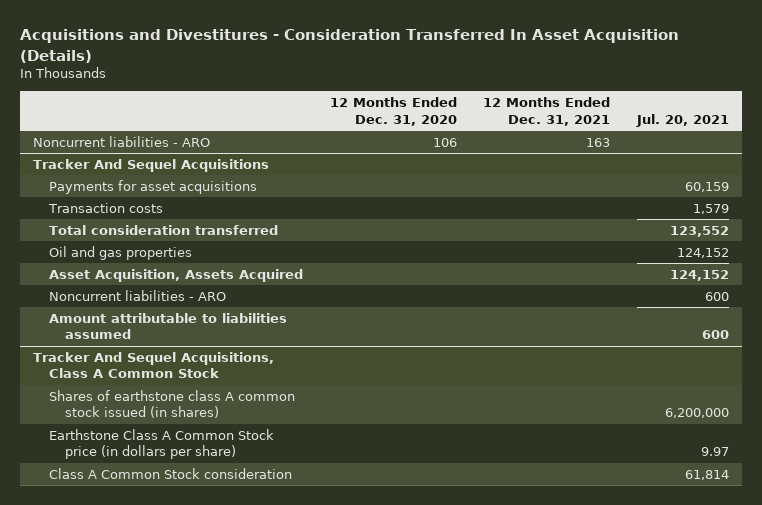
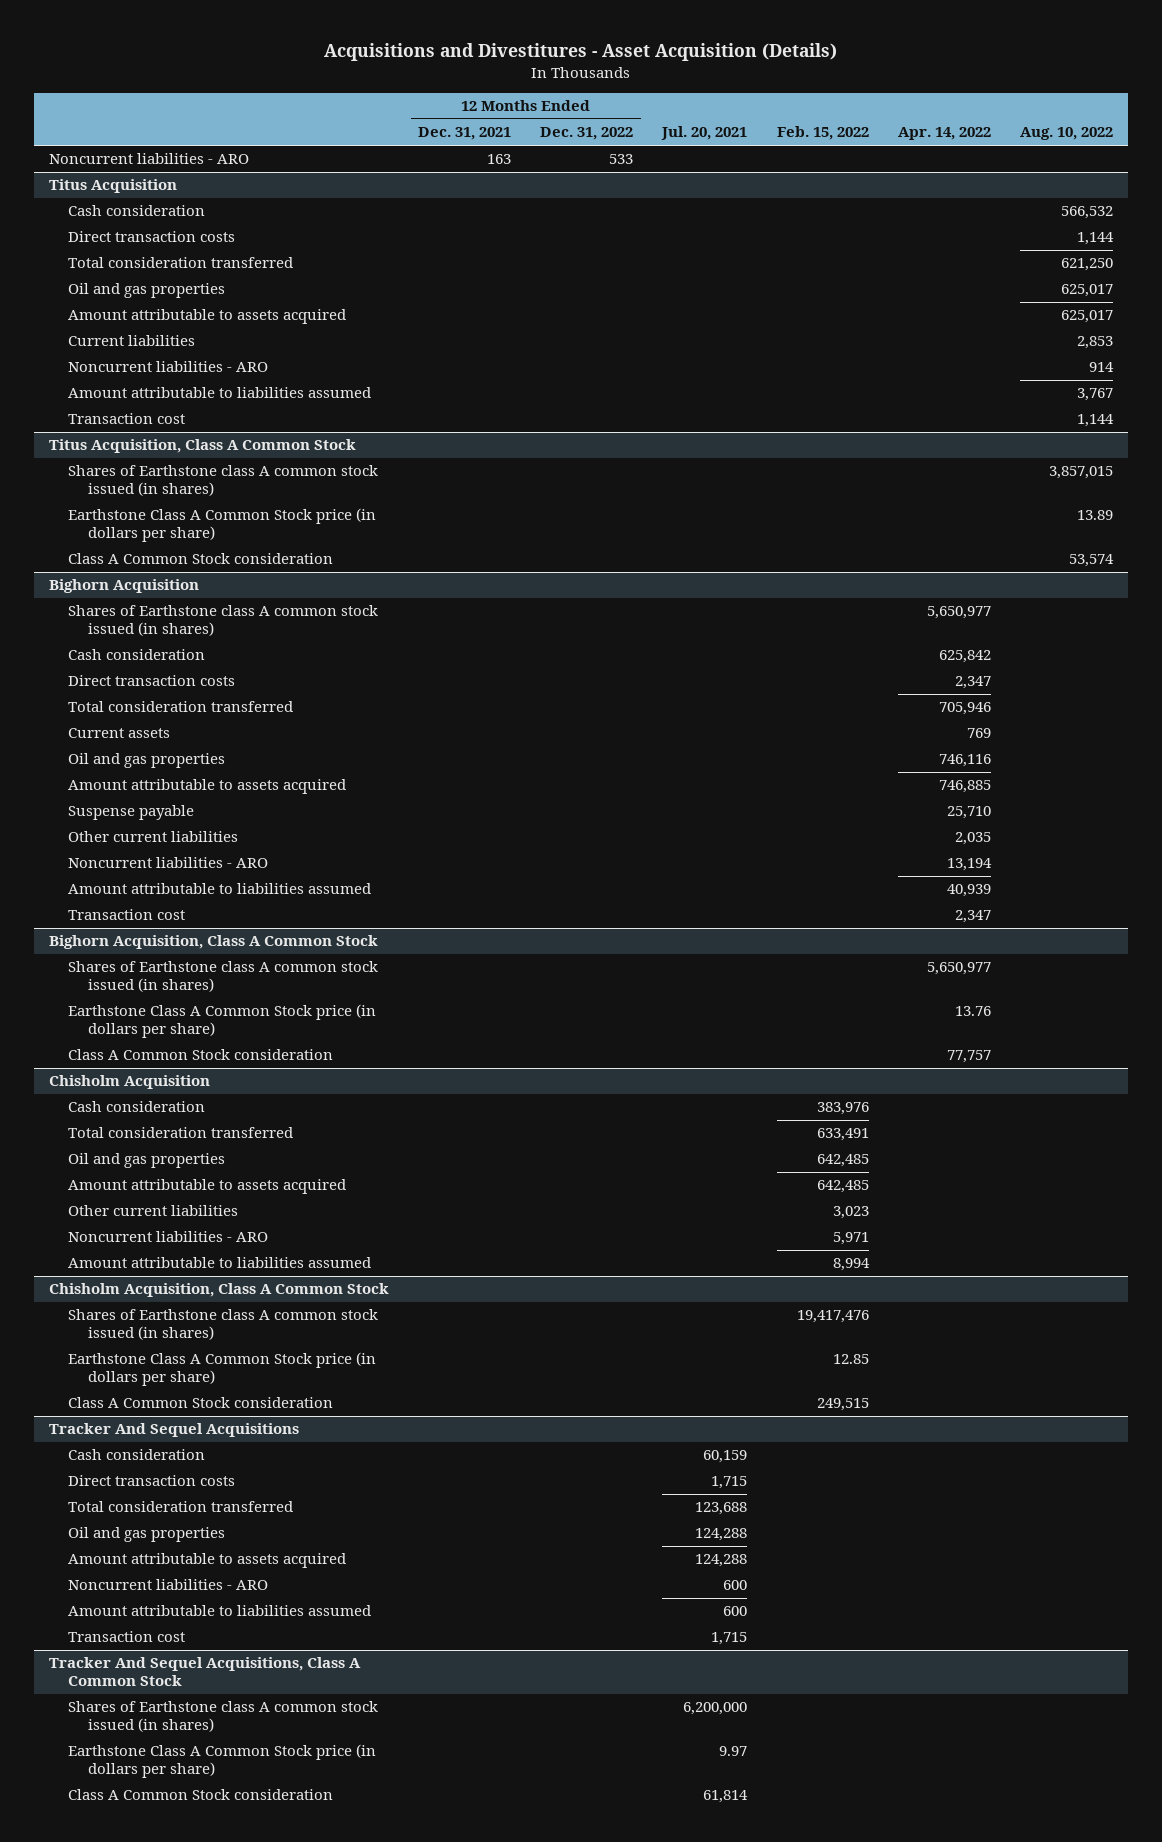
- Acquisitions and Divestitures - Consideration Transferred In Asset Acquisition (Details)
+ Acquisitions and Divestitures - Asset Acquisition (Details)
- | 12 Months Ended Dec. 31, 2020 | 12 Months Ended Dec. 31, 2021 | Jul. 20, 2021
+ | 12 Months Ended Dec. 31, 2021 | 12 Months Ended Dec. 31, 2022 | Jul. 20, 2021 | Feb. 15, 2022 | Apr. 14, 2022 | Aug. 10, 2022
+ Titus Acquisition
+ Cash consideration | | | | | | 566,532
+ Direct transaction costs | | | | | | 1,144
+ Total consideration transferred | | | | | | 621,250
+ Oil and gas properties | | | | | | 625,017
+ Amount attributable to assets acquired | | | | | | 625,017
+ Current liabilities | | | | | | 2,853
+ Noncurrent liabilities - ARO | | | | | | 914
+ Amount attributable to liabilities assumed | | | | | | 3,767
+ Transaction cost | | | | | | 1,144
+ Titus Acquisition, Class A Common Stock
+ Shares of Earthstone class A common stock issued (in shares) | | | | | | 3,857,015
+ Earthstone Class A Common Stock price (in dollars per share) | | | | | | 13.89
+ Class A Common Stock consideration | | | | | | 53,574
+ Bighorn Acquisition
+ Shares of Earthstone class A common stock issued (in shares) | | | | | 5,650,977 |
+ Cash consideration | | | | | 625,842 |
+ Direct transaction costs | | | | | 2,347 |
+ Total consideration transferred | | | | | 705,946 |
+ Current assets | | | | | 769 |
+ Oil and gas properties | | | | | 746,116 |
+ Amount attributable to assets acquired | | | | | 746,885 |
+ Suspense payable | | | | | 25,710 |
+ Other current liabilities | | | | | 2,035 |
+ Noncurrent liabilities - ARO | | | | | 13,194 |
+ Amount attributable to liabilities assumed | | | | | 40,939 |
+ Transaction cost | | | | | 2,347 |
+ Bighorn Acquisition, Class A Common Stock
+ Shares of Earthstone class A common stock issued (in shares) | | | | | 5,650,977 |
+ Earthstone Class A Common Stock price (in dollars per share) | | | | | 13.76 |
+ Class A Common Stock consideration | | | | | 77,757 |
+ Chisholm Acquisition
+ Cash consideration | | | | 383,976 | |
+ Total consideration transferred | | | | 633,491 | |
+ Oil and gas properties | | | | 642,485 | |
+ Amount attributable to assets acquired | | | | 642,485 | |
+ Other current liabilities | | | | 3,023 | |
+ Noncurrent liabilities - ARO | | | | 5,971 | |
+ Amount attributable to liabilities assumed | | | | 8,994 | |
+ Chisholm Acquisition, Class A Common Stock
+ Shares of Earthstone class A common stock issued (in shares) | | | | 19,417,476 | |
+ Earthstone Class A Common Stock price (in dollars per share) | | | | 12.85 | |
+ Class A Common Stock consideration | | | | 249,515 | |
@ Tracker And Sequel Acquisitions
- Payments for asset acquisitions | | | 60,159
- Transaction costs | | | 1,579
- Total consideration transferred | | | 123,552
- Oil and gas properties | | | 124,152
- Asset Acquisition, Assets Acquired | | | 124,152
+ Cash consideration | | | 60,159 | | |
+ Direct transaction costs | | | 1,715 | | |
+ Total consideration transferred | | | 123,688 | | |
+ Oil and gas properties | | | 124,288 | | |
+ Amount attributable to assets acquired | | | 124,288 | | |
+ Transaction cost | | | 1,715 | | |
@ Tracker And Sequel Acquisitions, Class A Common Stock
- Shares of earthstone class A common stock issued (in shares) | | | 6,200,000
+ Shares of Earthstone class A common stock issued (in shares) | | | 6,200,000 | | |

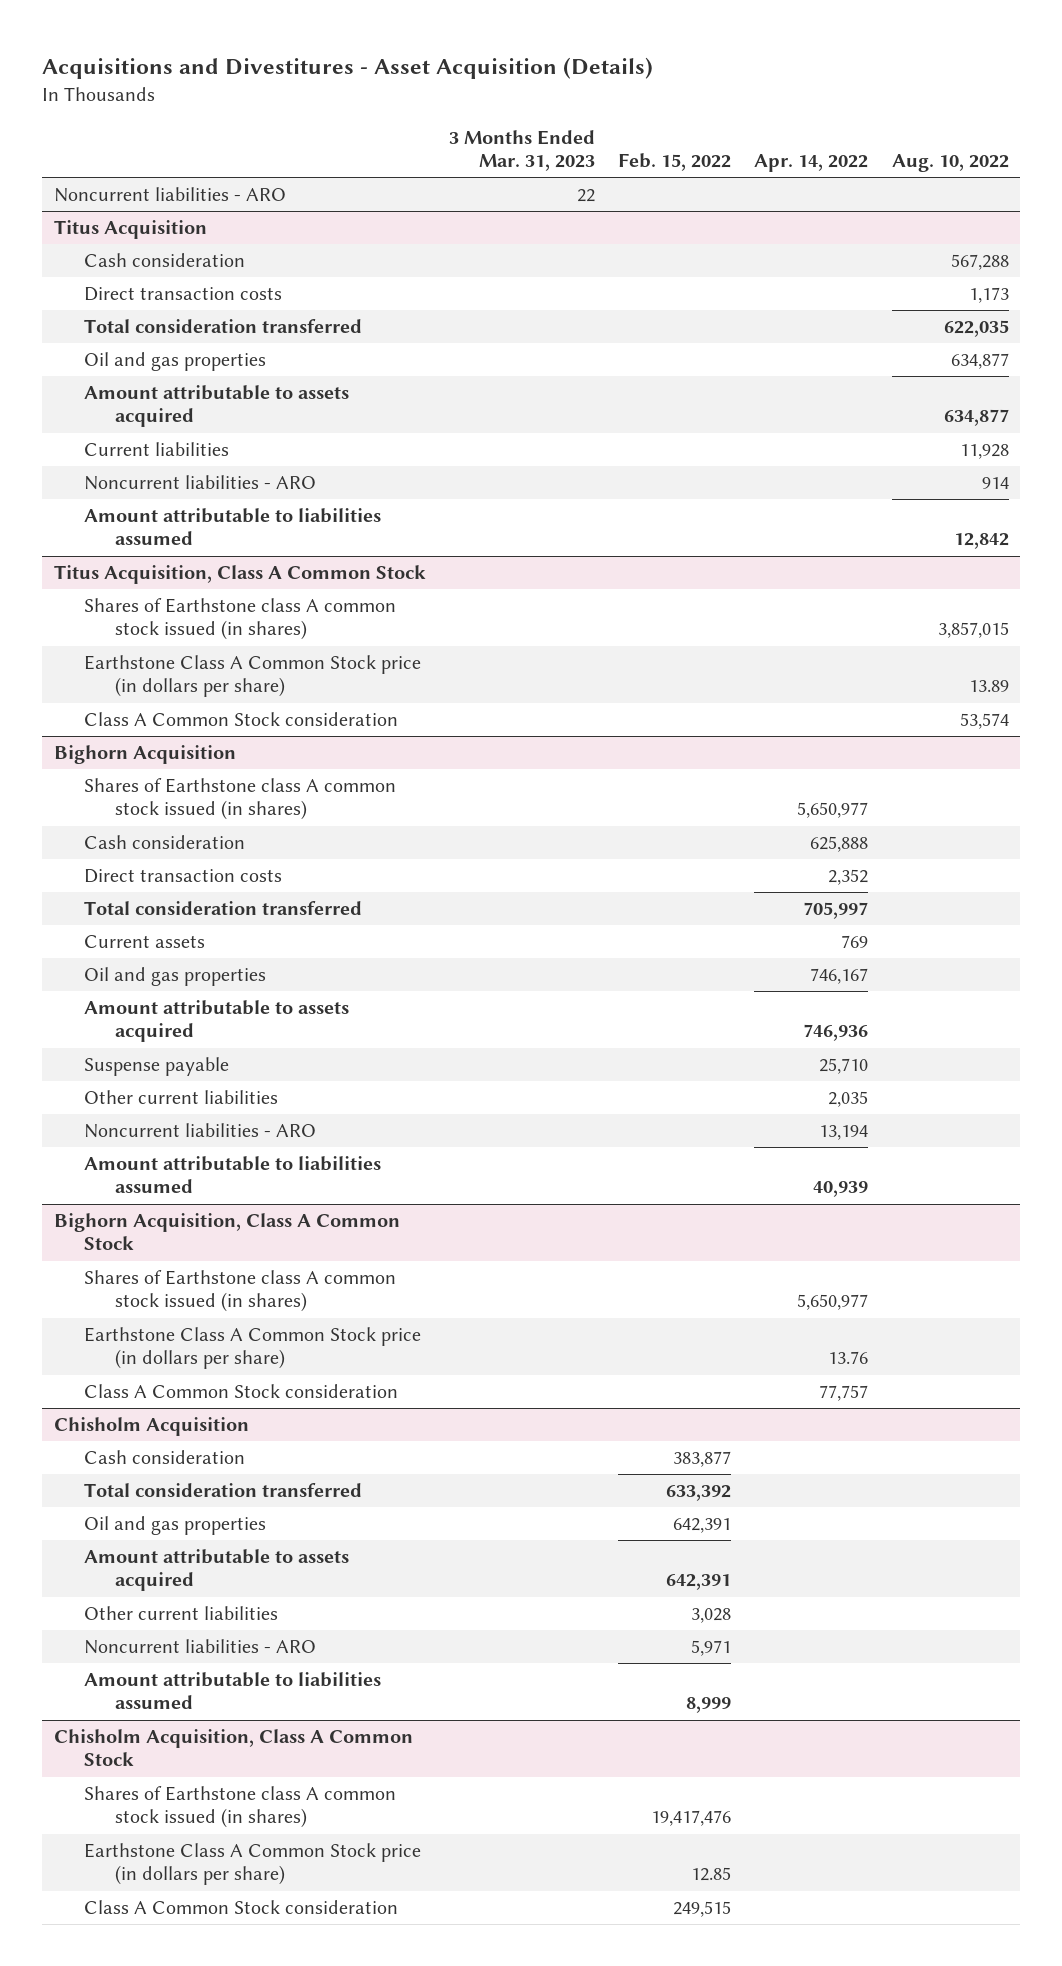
- | 12 Months Ended Dec. 31, 2021 | 12 Months Ended Dec. 31, 2022 | Jul. 20, 2021 | Feb. 15, 2022 | Apr. 14, 2022 | Aug. 10, 2022
+ | 3 Months Ended Mar. 31, 2023 | Feb. 15, 2022 | Apr. 14, 2022 | Aug. 10, 2022
@ Titus Acquisition
- Cash consideration | | | | | | 566,532
- Direct transaction costs | | | | | | 1,144
- Total consideration transferred | | | | | | 621,250
- Oil and gas properties | | | | | | 625,017
- Amount attributable to assets acquired | | | | | | 625,017
- Current liabilities | | | | | | 2,853
+ Cash consideration | | | | 567,288
+ Direct transaction costs | | | | 1,173
+ Total consideration transferred | | | | 622,035
+ Oil and gas properties | | | | 634,877
+ Amount attributable to assets acquired | | | | 634,877
+ Current liabilities | | | | 11,928
- Amount attributable to liabilities assumed | | | | | | 3,767
- Transaction cost | | | | | | 1,144
+ Amount attributable to liabilities assumed | | | | 12,842
@ Bighorn Acquisition
- Cash consideration | | | | | 625,842 |
- Direct transaction costs | | | | | 2,347 |
- Total consideration transferred | | | | | 705,946 |
+ Cash consideration | | | 625,888 |
+ Direct transaction costs | | | 2,352 |
+ Total consideration transferred | | | 705,997 |
- Oil and gas properties | | | | | 746,116 |
- Amount attributable to assets acquired | | | | | 746,885 |
+ Oil and gas properties | | | 746,167 |
+ Amount attributable to assets acquired | | | 746,936 |
- Transaction cost | | | | | 2,347 |
@ Chisholm Acquisition
- Cash consideration | | | | 383,976 | |
- Total consideration transferred | | | | 633,491 | |
- Oil and gas properties | | | | 642,485 | |
- Amount attributable to assets acquired | | | | 642,485 | |
- Other current liabilities | | | | 3,023 | |
+ Cash consideration | | 383,877 | |
+ Total consideration transferred | | 633,392 | |
+ Oil and gas properties | | 642,391 | |
+ Amount attributable to assets acquired | | 642,391 | |
+ Other current liabilities | | 3,028 | |
- Amount attributable to liabilities assumed | | | | 8,994 | |
+ Amount attributable to liabilities assumed | | 8,999 | |
- Tracker And Sequel Acquisitions
- Cash consideration | | | 60,159 | | |
- Direct transaction costs | | | 1,715 | | |
- Total consideration transferred | | | 123,688 | | |
- Oil and gas properties | | | 124,288 | | |
- Amount attributable to assets acquired | | | 124,288 | | |
- Noncurrent liabilities - ARO | | | 600 | | |
- Amount attributable to liabilities assumed | | | 600 | | |
- Transaction cost | | | 1,715 | | |
- Tracker And Sequel Acquisitions, Class A Common Stock
- Shares of Earthstone class A common stock issued (in shares) | | | 6,200,000 | | |
- Earthstone Class A Common Stock price (in dollars per share) | | | 9.97 | | |
- Class A Common Stock consideration | | | 61,814 | | |

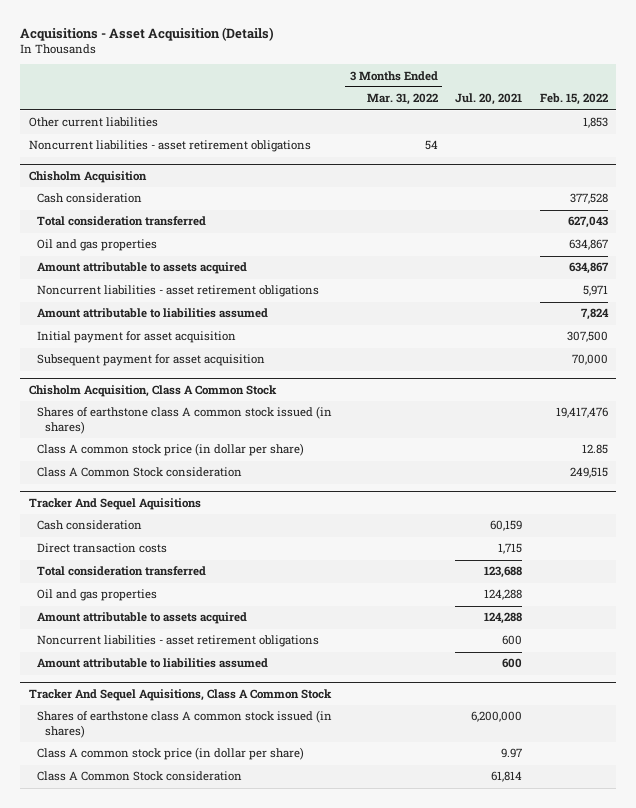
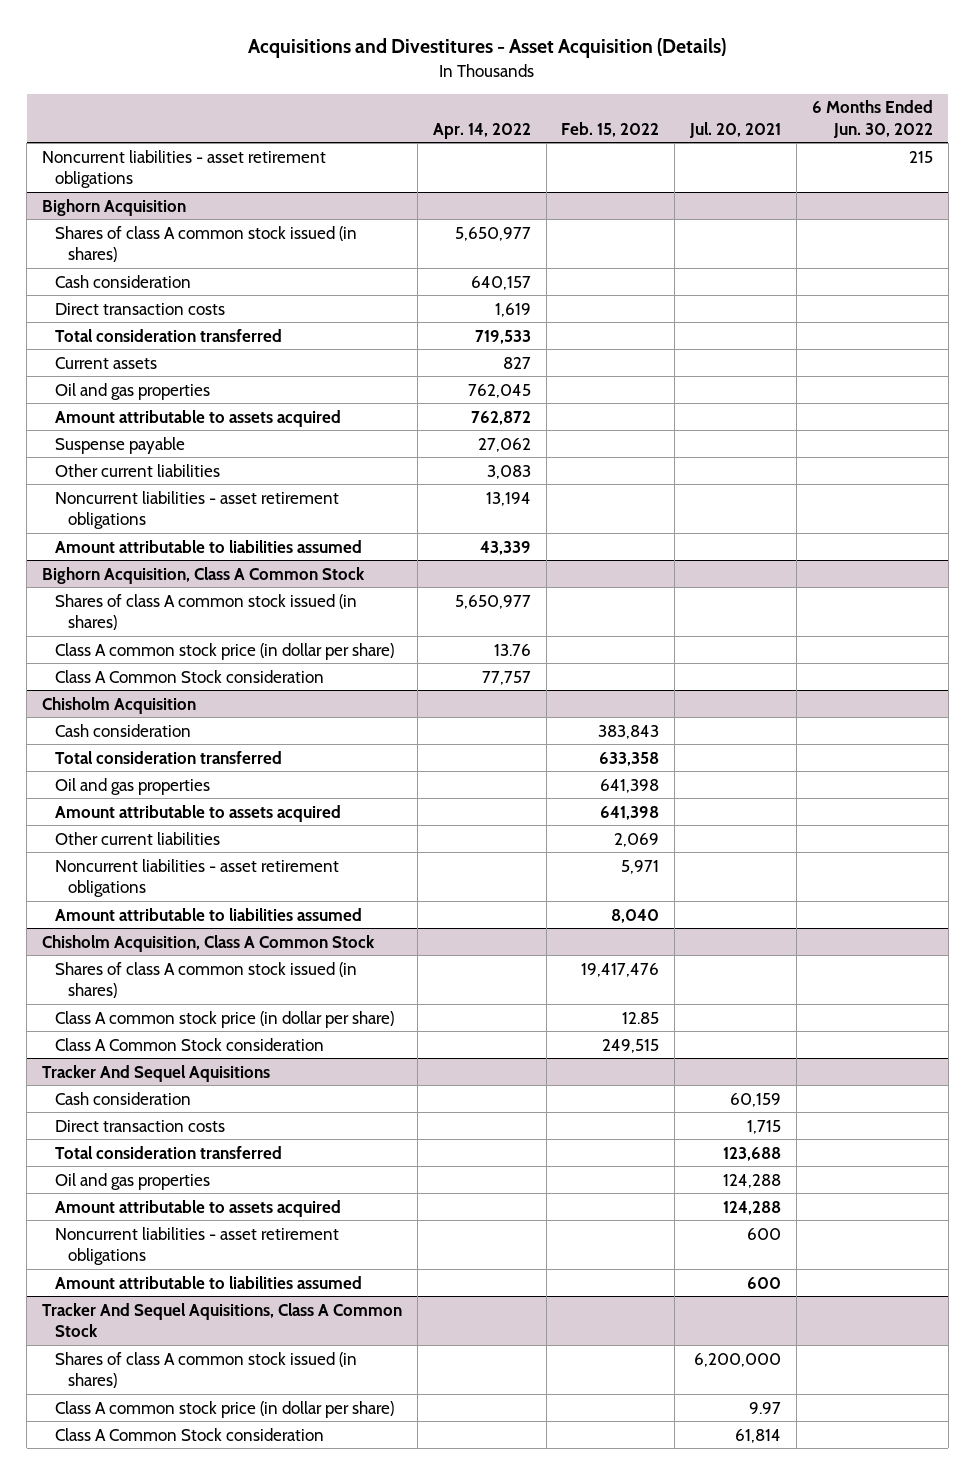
- Acquisitions - Asset Acquisition (Details)
+ Acquisitions and Divestitures - Asset Acquisition (Details)
- | 3 Months Ended Mar. 31, 2022 | Jul. 20, 2021 | Feb. 15, 2022
+ | Apr. 14, 2022 | Feb. 15, 2022 | Jul. 20, 2021 | 6 Months Ended Jun. 30, 2022
- Other current liabilities | | | 1,853
+ Bighorn Acquisition
+ Shares of class A common stock issued (in shares) | 5,650,977 | | |
+ Cash consideration | 640,157 | | |
+ Direct transaction costs | 1,619 | | |
+ Total consideration transferred | 719,533 | | |
+ Current assets | 827 | | |
+ Oil and gas properties | 762,045 | | |
+ Amount attributable to assets acquired | 762,872 | | |
+ Suspense payable | 27,062 | | |
+ Other current liabilities | 3,083 | | |
+ Noncurrent liabilities - asset retirement obligations | 13,194 | | |
+ Amount attributable to liabilities assumed | 43,339 | | |
+ Bighorn Acquisition, Class A Common Stock
+ Shares of class A common stock issued (in shares) | 5,650,977 | | |
+ Class A common stock price (in dollar per share) | 13.76 | | |
+ Class A Common Stock consideration | 77,757 | | |
@ Chisholm Acquisition
- Cash consideration | | | 377,528
- Total consideration transferred | | | 627,043
- Oil and gas properties | | | 634,867
- Amount attributable to assets acquired | | | 634,867
+ Cash consideration | | 383,843 | |
+ Total consideration transferred | | 633,358 | |
+ Oil and gas properties | | 641,398 | |
+ Amount attributable to assets acquired | | 641,398 | |
+ Other current liabilities | | 2,069 | |
- Amount attributable to liabilities assumed | | | 7,824
- Initial payment for asset acquisition | | | 307,500
- Subsequent payment for asset acquisition | | | 70,000
+ Amount attributable to liabilities assumed | | 8,040 | |
@ Chisholm Acquisition, Class A Common Stock
- Shares of earthstone class A common stock issued (in shares) | | | 19,417,476
+ Shares of class A common stock issued (in shares) | | 19,417,476 | |
@ Tracker And Sequel Aquisitions, Class A Common Stock
- Shares of earthstone class A common stock issued (in shares) | | 6,200,000 |
+ Shares of class A common stock issued (in shares) | | | 6,200,000 |

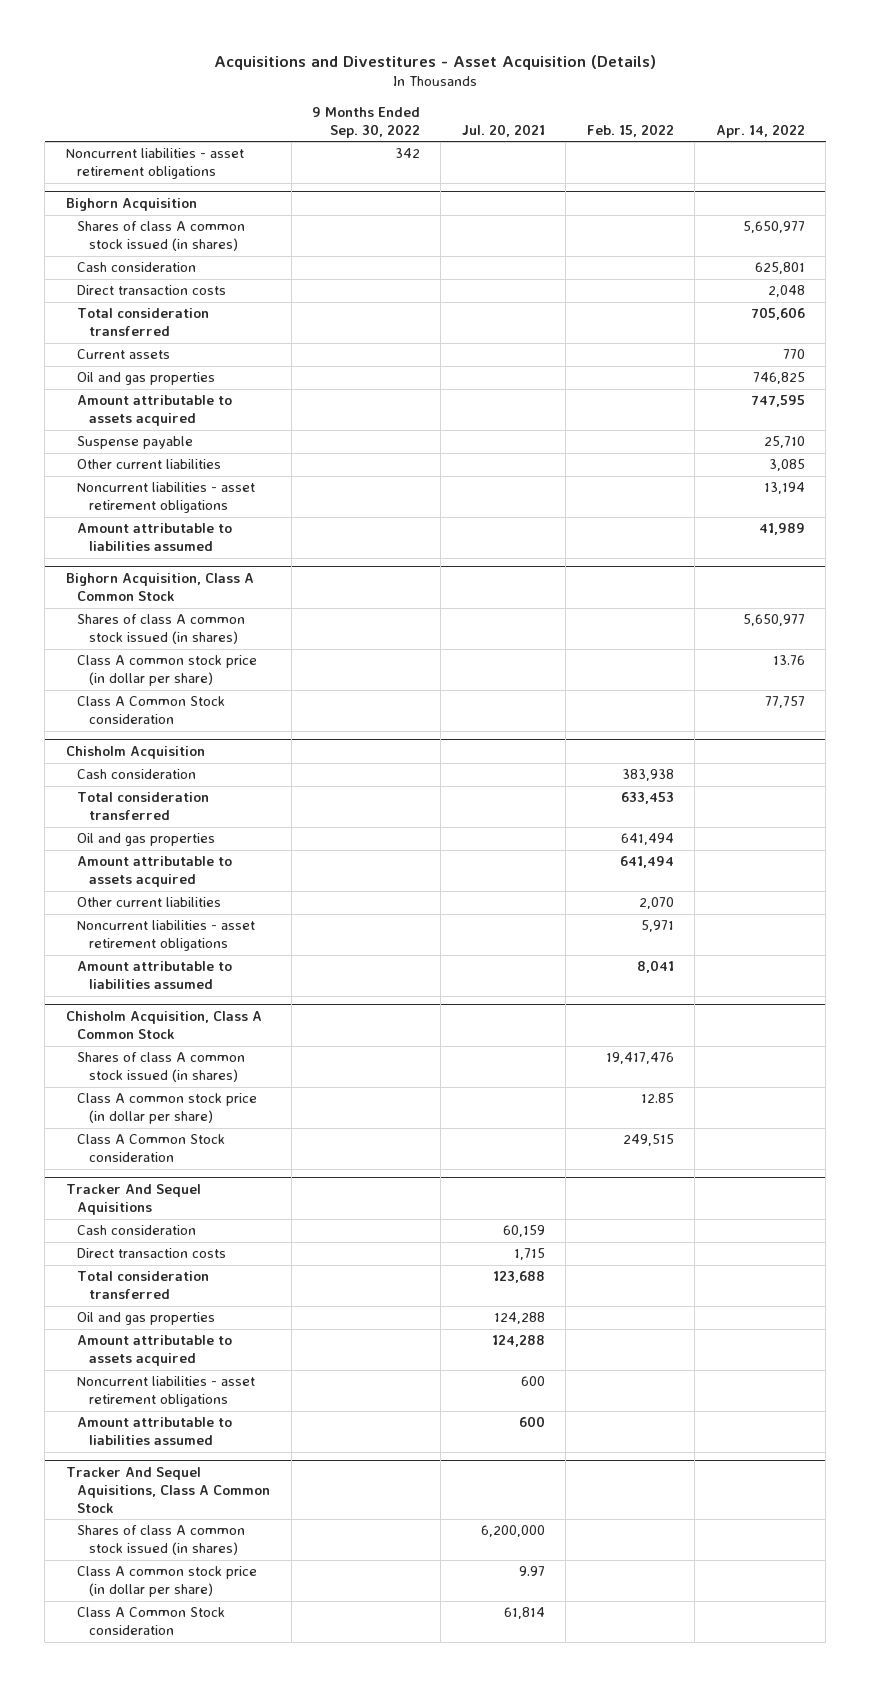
- | Apr. 14, 2022 | Feb. 15, 2022 | Jul. 20, 2021 | 6 Months Ended Jun. 30, 2022
+ | 9 Months Ended Sep. 30, 2022 | Jul. 20, 2021 | Feb. 15, 2022 | Apr. 14, 2022
@ Bighorn Acquisition
- Cash consideration | 640,157 | | |
- Direct transaction costs | 1,619 | | |
- Total consideration transferred | 719,533 | | |
- Current assets | 827 | | |
- Oil and gas properties | 762,045 | | |
- Amount attributable to assets acquired | 762,872 | | |
- Suspense payable | 27,062 | | |
- Other current liabilities | 3,083 | | |
+ Cash consideration | | | | 625,801
+ Direct transaction costs | | | | 2,048
+ Total consideration transferred | | | | 705,606
+ Current assets | | | | 770
+ Oil and gas properties | | | | 746,825
+ Amount attributable to assets acquired | | | | 747,595
+ Suspense payable | | | | 25,710
+ Other current liabilities | | | | 3,085
- Amount attributable to liabilities assumed | 43,339 | | |
+ Amount attributable to liabilities assumed | | | | 41,989
@ Chisholm Acquisition
- Cash consideration | | 383,843 | |
- Total consideration transferred | | 633,358 | |
- Oil and gas properties | | 641,398 | |
- Amount attributable to assets acquired | | 641,398 | |
- Other current liabilities | | 2,069 | |
+ Cash consideration | | | 383,938 |
+ Total consideration transferred | | | 633,453 |
+ Oil and gas properties | | | 641,494 |
+ Amount attributable to assets acquired | | | 641,494 |
+ Other current liabilities | | | 2,070 |
- Amount attributable to liabilities assumed | | 8,040 | |
+ Amount attributable to liabilities assumed | | | 8,041 |

